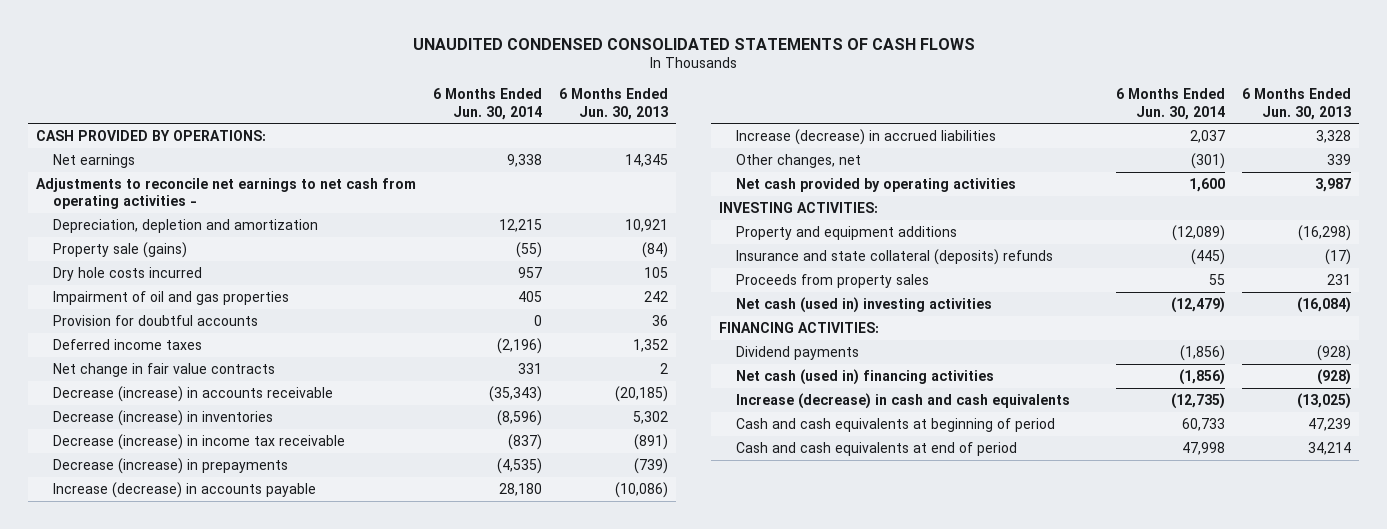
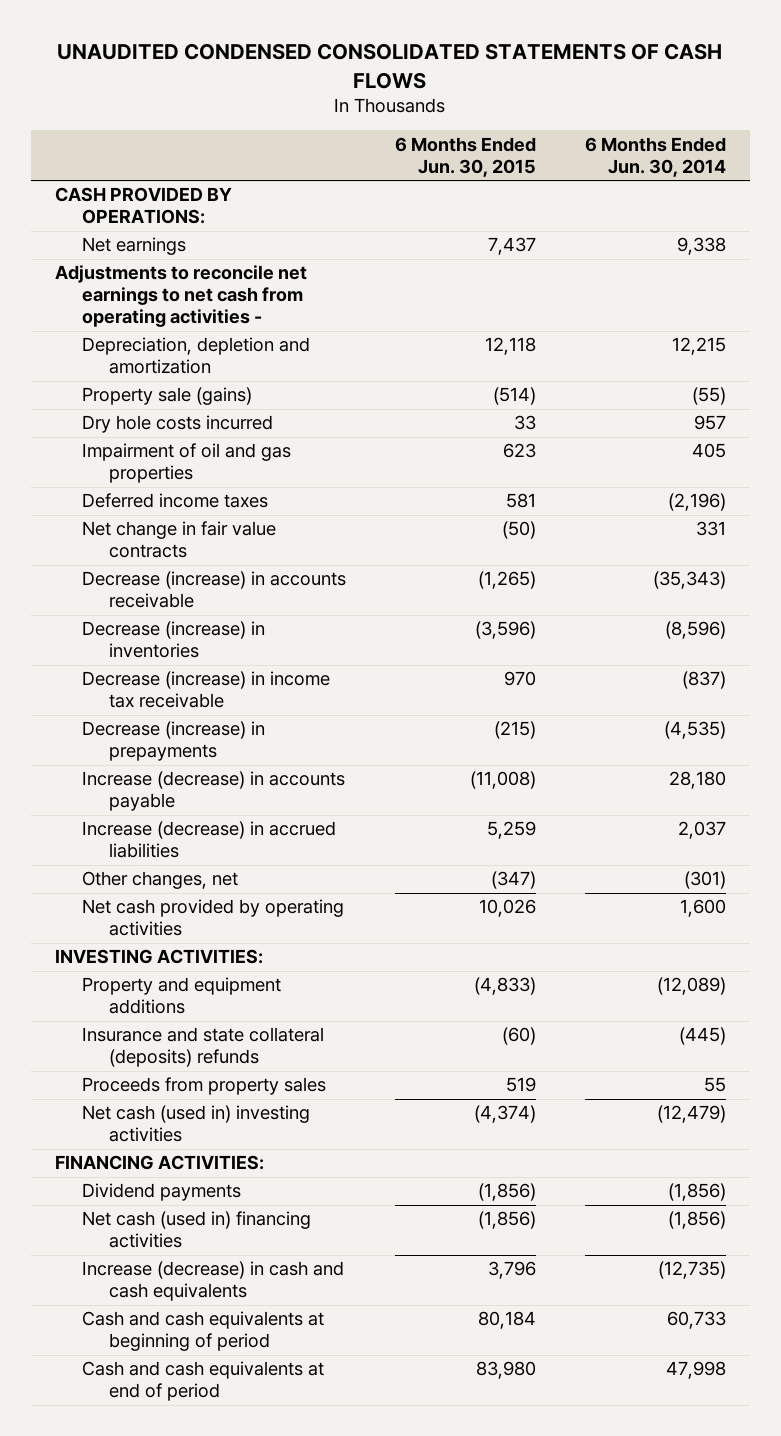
- | 6 Months Ended Jun. 30, 2014 | 6 Months Ended Jun. 30, 2013
+ | 6 Months Ended Jun. 30, 2015 | 6 Months Ended Jun. 30, 2014
- Provision for doubtful accounts | 0 | 36

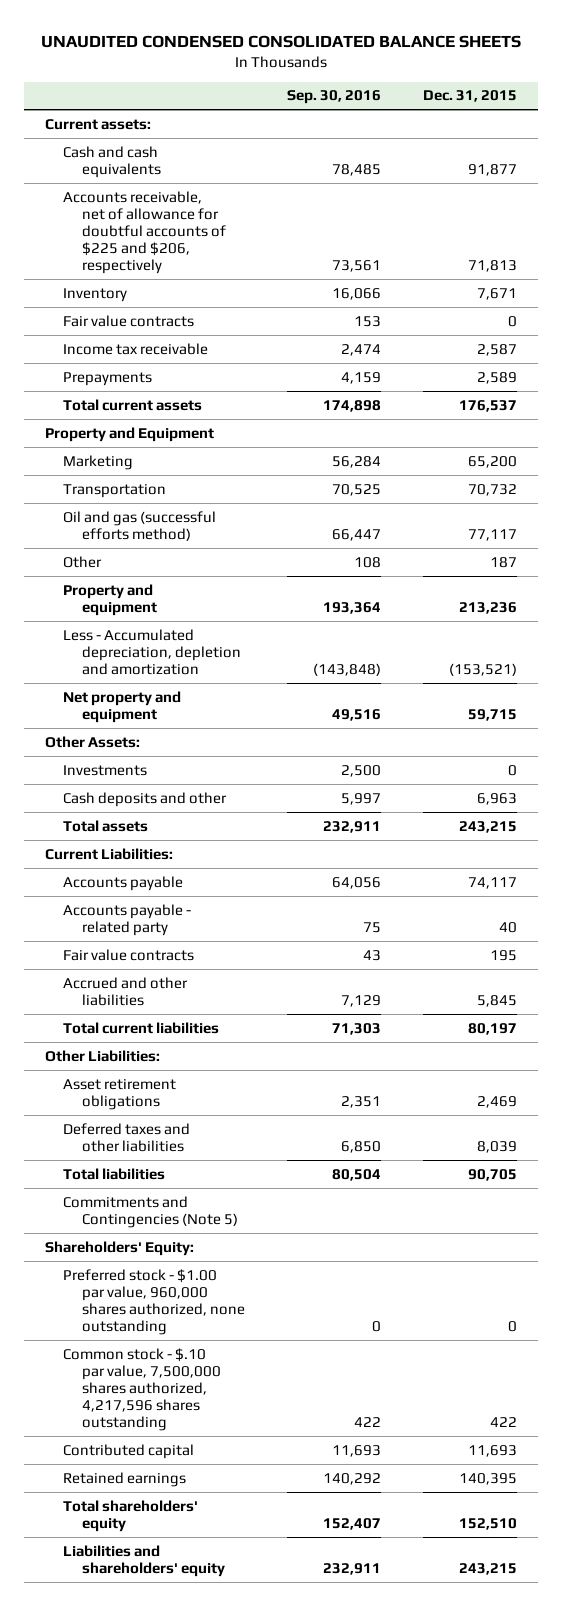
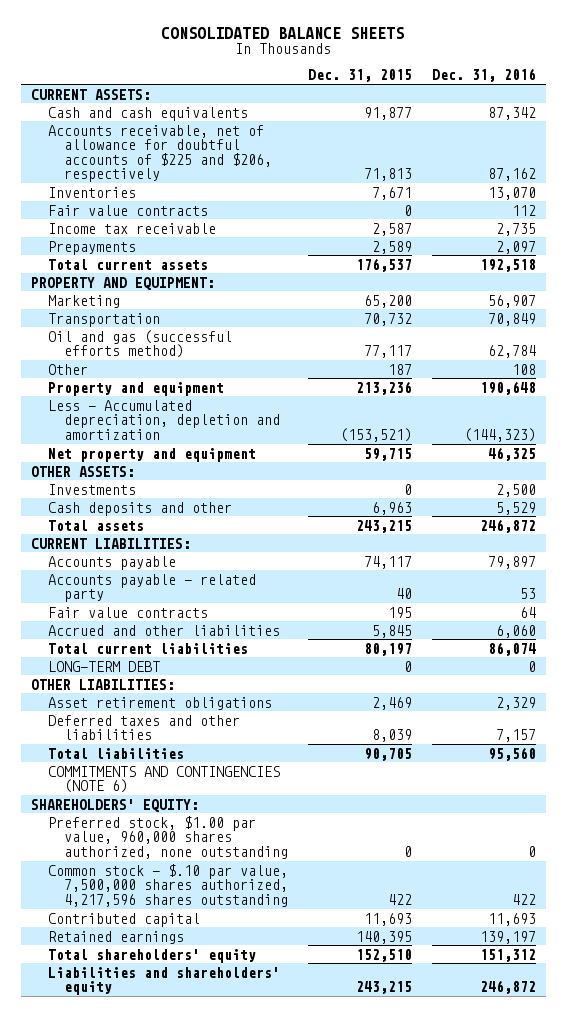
- UNAUDITED CONDENSED CONSOLIDATED BALANCE SHEETS
+ CONSOLIDATED BALANCE SHEETS
- | Sep. 30, 2016 | Dec. 31, 2015
+ | Dec. 31, 2015 | Dec. 31, 2016
- Current assets:
+ CURRENT ASSETS:
- Inventory | 16,066 | 7,671
+ Inventories | 7,671 | 13,070
- Property and Equipment
+ PROPERTY AND EQUIPMENT:
- Other Assets:
+ OTHER ASSETS:
- Current Liabilities:
+ CURRENT LIABILITIES:
- Other Liabilities:
+ LONG-TERM DEBT | 0 | 0
+ OTHER LIABILITIES:
- Commitments and Contingencies (Note 5)
- Shareholders' Equity:
- Preferred stock - $1.00 par value, 960,000 shares authorized, none outstanding | 0 | 0
+ COMMITMENTS AND CONTINGENCIES (NOTE 6)
+ SHAREHOLDERS' EQUITY:
+ Preferred stock, $1.00 par value, 960,000 shares authorized, none outstanding | 0 | 0

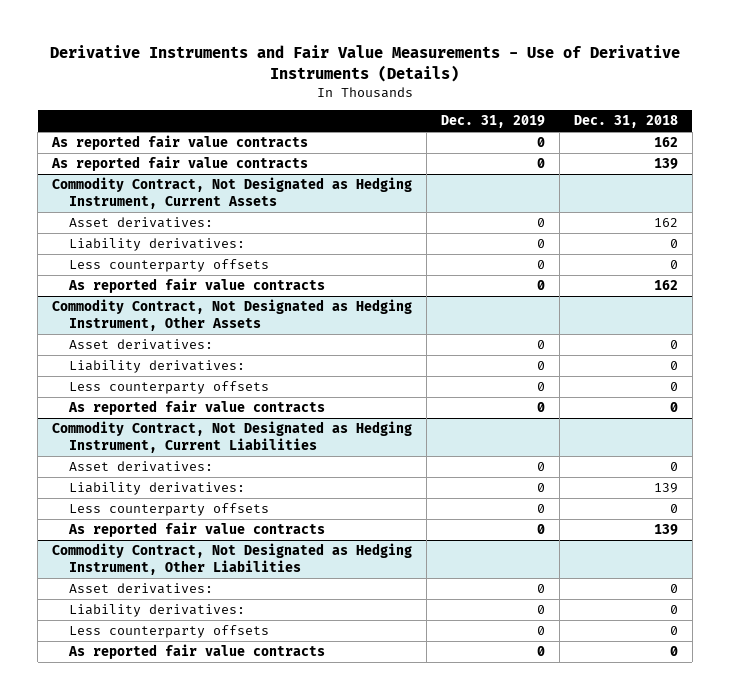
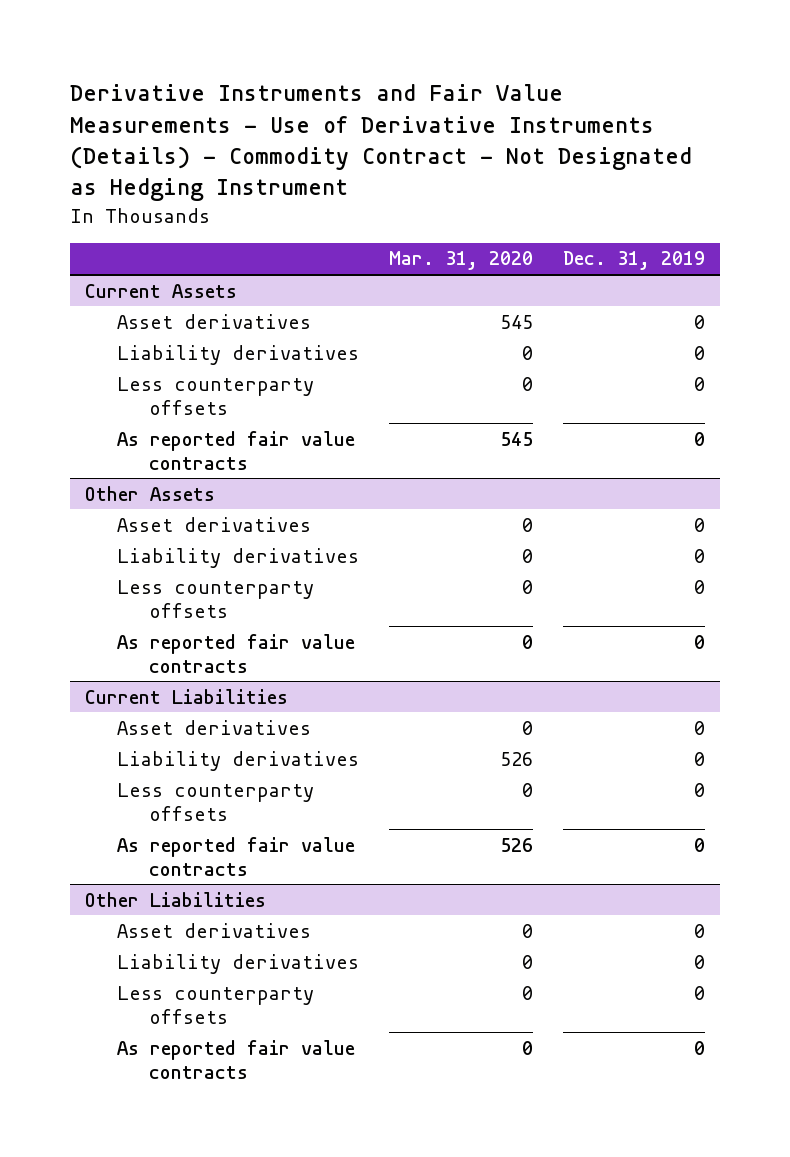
- Derivative Instruments and Fair Value Measurements - Use of Derivative Instruments (Details)
+ Derivative Instruments and Fair Value Measurements - Use of Derivative Instruments (Details) - Commodity Contract - Not Designated as Hedging Instrument
- | Dec. 31, 2019 | Dec. 31, 2018
+ | Mar. 31, 2020 | Dec. 31, 2019
- As reported fair value contracts | 0 | 162
- As reported fair value contracts | 0 | 139
- Commodity Contract, Not Designated as Hedging Instrument, Current Assets
- Asset derivatives: | 0 | 162
- Liability derivatives: | 0 | 0
+ Current Assets
+ Asset derivatives | 545 | 0
+ Liability derivatives | 0 | 0
- Commodity Contract, Not Designated as Hedging Instrument, Other Assets
- Asset derivatives: | 0 | 0
- Liability derivatives: | 0 | 0
+ Other Assets
+ Asset derivatives | 0 | 0
+ Liability derivatives | 0 | 0
- Commodity Contract, Not Designated as Hedging Instrument, Current Liabilities
- Asset derivatives: | 0 | 0
- Liability derivatives: | 0 | 139
+ Current Liabilities
+ Asset derivatives | 0 | 0
+ Liability derivatives | 526 | 0
- Commodity Contract, Not Designated as Hedging Instrument, Other Liabilities
- Asset derivatives: | 0 | 0
- Liability derivatives: | 0 | 0
+ Other Liabilities
+ Asset derivatives | 0 | 0
+ Liability derivatives | 0 | 0

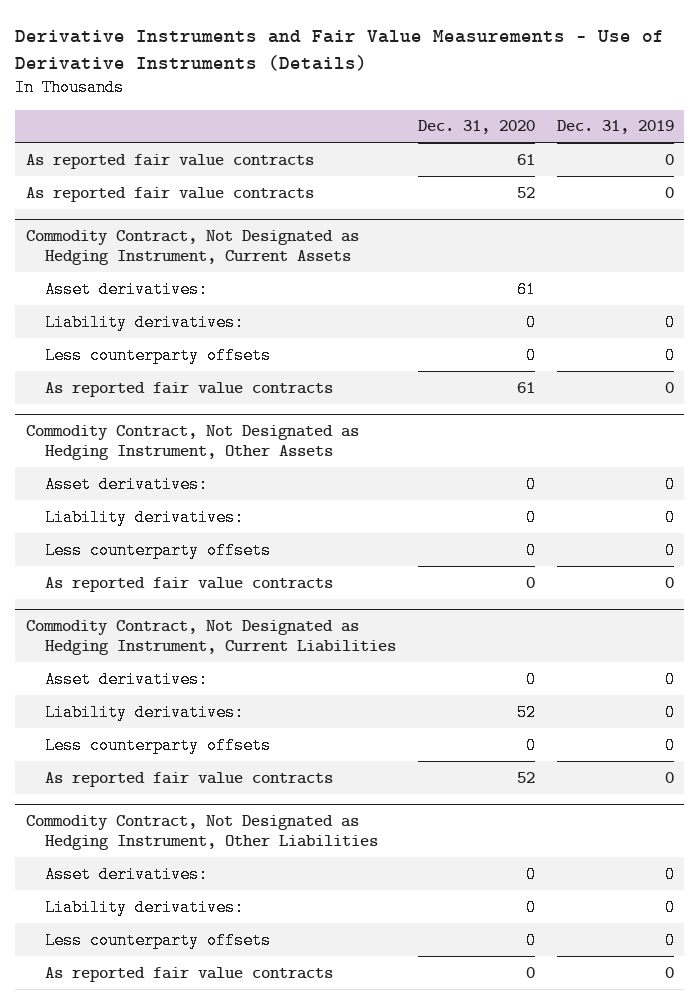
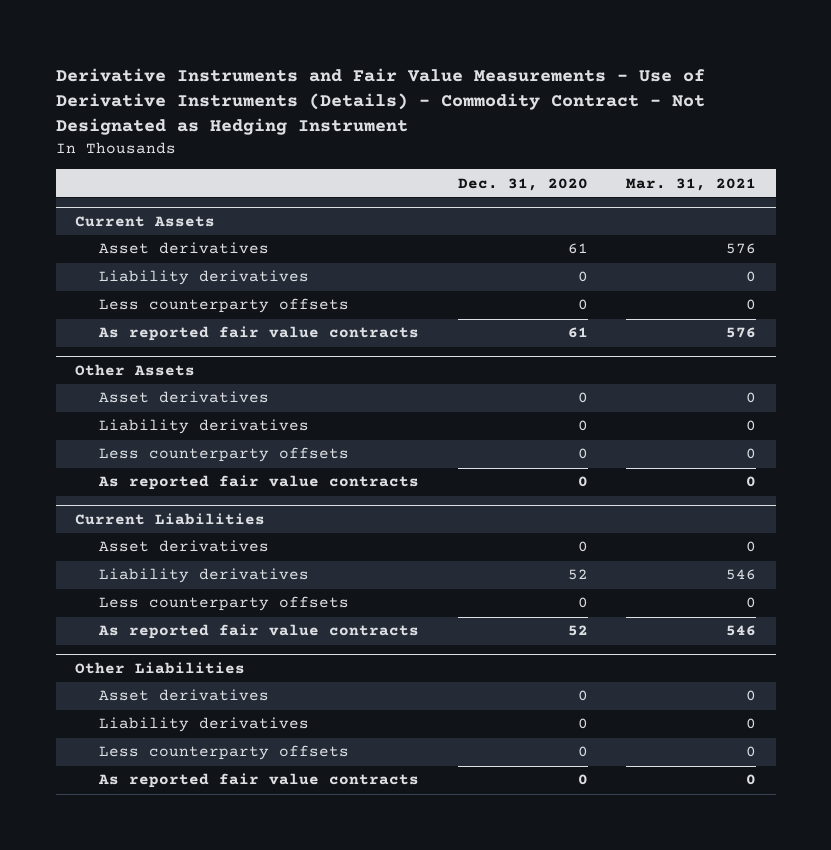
- Derivative Instruments and Fair Value Measurements - Use of Derivative Instruments (Details)
+ Derivative Instruments and Fair Value Measurements - Use of Derivative Instruments (Details) - Commodity Contract - Not Designated as Hedging Instrument
- | Dec. 31, 2020 | Dec. 31, 2019
+ | Dec. 31, 2020 | Mar. 31, 2021
- As reported fair value contracts | 61 | 0
- As reported fair value contracts | 52 | 0
- Commodity Contract, Not Designated as Hedging Instrument, Current Assets
- Asset derivatives: | 61 |
- Liability derivatives: | 0 | 0
+ Current Assets
+ Asset derivatives | 61 | 576
+ Liability derivatives | 0 | 0
- Commodity Contract, Not Designated as Hedging Instrument, Other Assets
- Asset derivatives: | 0 | 0
- Liability derivatives: | 0 | 0
+ Other Assets
+ Asset derivatives | 0 | 0
+ Liability derivatives | 0 | 0
- Commodity Contract, Not Designated as Hedging Instrument, Current Liabilities
- Asset derivatives: | 0 | 0
- Liability derivatives: | 52 | 0
+ Current Liabilities
+ Asset derivatives | 0 | 0
+ Liability derivatives | 52 | 546
- Commodity Contract, Not Designated as Hedging Instrument, Other Liabilities
- Asset derivatives: | 0 | 0
- Liability derivatives: | 0 | 0
+ Other Liabilities
+ Asset derivatives | 0 | 0
+ Liability derivatives | 0 | 0

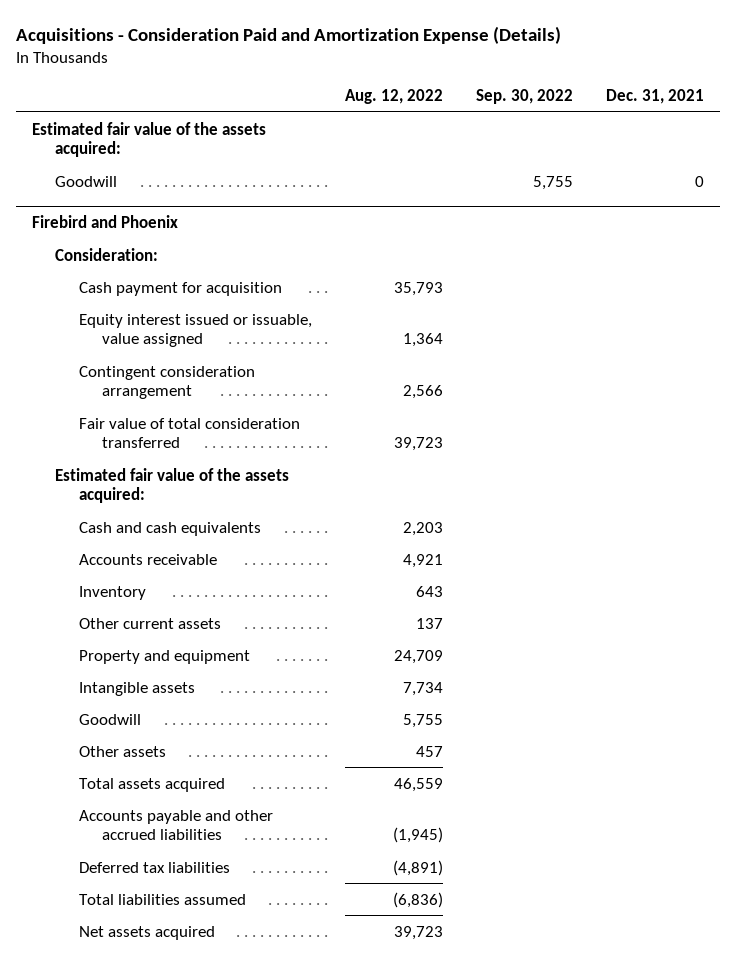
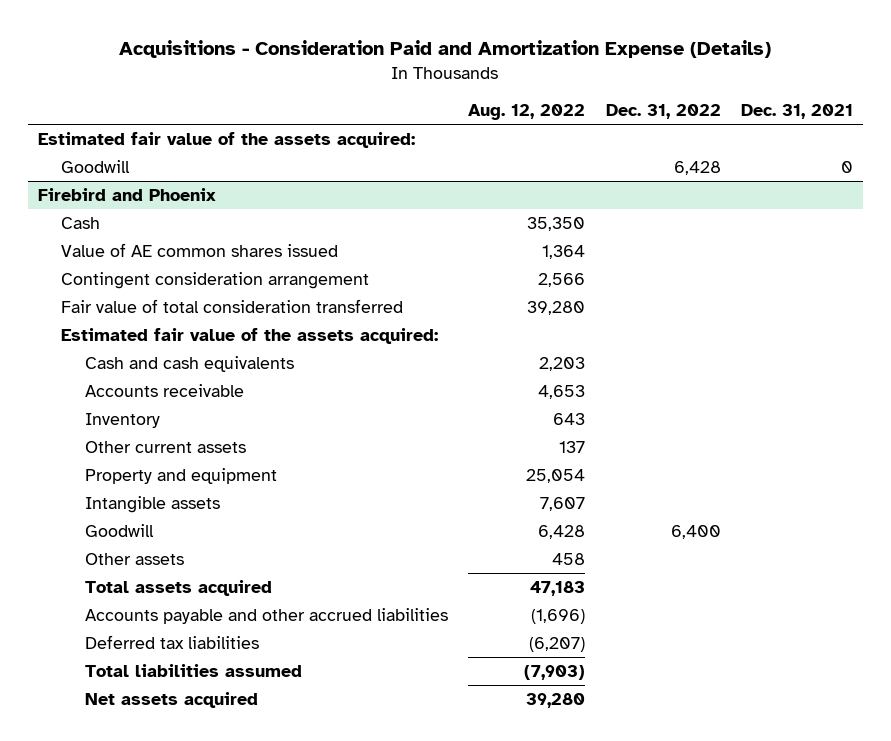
- | Aug. 12, 2022 | Sep. 30, 2022 | Dec. 31, 2021
+ | Aug. 12, 2022 | Dec. 31, 2022 | Dec. 31, 2021
@ Firebird and Phoenix
- Consideration:
- Cash payment for acquisition | 35,793 | |
- Equity interest issued or issuable, value assigned | 1,364 | |
+ Cash | 35,350 | |
+ Value of AE common shares issued | 1,364 | |
- Fair value of total consideration transferred | 39,723 | |
+ Fair value of total consideration transferred | 39,280 | |
- Accounts receivable | 4,921 | |
+ Accounts receivable | 4,653 | |
- Property and equipment | 24,709 | |
- Intangible assets | 7,734 | |
- Goodwill | 5,755 | |
- Other assets | 457 | |
- Total assets acquired | 46,559 | |
- Accounts payable and other accrued liabilities | (1,945) | |
- Deferred tax liabilities | (4,891) | |
- Total liabilities assumed | (6,836) | |
- Net assets acquired | 39,723 | |
+ Property and equipment | 25,054 | |
+ Intangible assets | 7,607 | |
+ Goodwill | 6,428 | 6,400 |
+ Other assets | 458 | |
+ Total assets acquired | 47,183 | |
+ Accounts payable and other accrued liabilities | (1,696) | |
+ Deferred tax liabilities | (6,207) | |
+ Total liabilities assumed | (7,903) | |
+ Net assets acquired | 39,280 | |

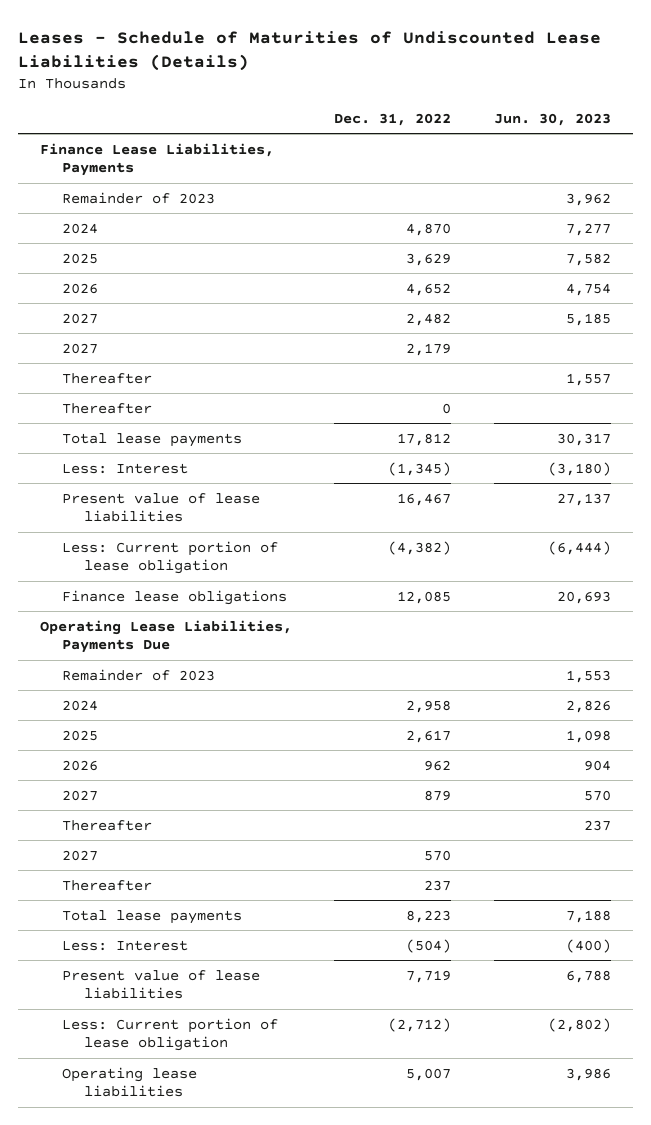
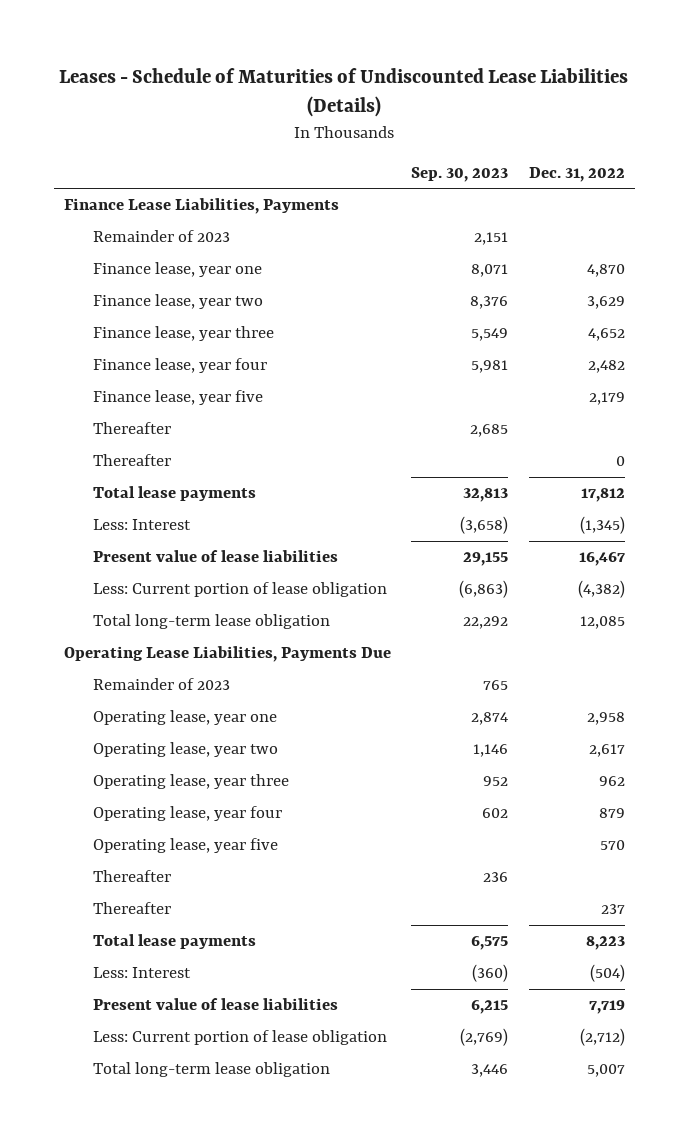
- | Dec. 31, 2022 | Jun. 30, 2023
+ | Sep. 30, 2023 | Dec. 31, 2022
- 2024 | 4,870 | 7,277
- 2025 | 3,629 | 7,582
- 2026 | 4,652 | 4,754
- 2027 | 2,482 | 5,185
- 2027 | 2,179 |
+ Finance lease, year one | 8,071 | 4,870
+ Finance lease, year two | 8,376 | 3,629
+ Finance lease, year three | 5,549 | 4,652
+ Finance lease, year four | 5,981 | 2,482
+ Finance lease, year five | | 2,179
- Finance lease obligations | 12,085 | 20,693
+ Total long-term lease obligation | 22,292 | 12,085
- 2024 | 2,958 | 2,826
- 2025 | 2,617 | 1,098
- 2026 | 962 | 904
- 2027 | 879 | 570
+ Operating lease, year one | 2,874 | 2,958
+ Operating lease, year two | 1,146 | 2,617
+ Operating lease, year three | 952 | 962
+ Operating lease, year four | 602 | 879
+ Operating lease, year five | | 570
- 2027 | 570 |
- Operating lease liabilities | 5,007 | 3,986
+ Total long-term lease obligation | 3,446 | 5,007

